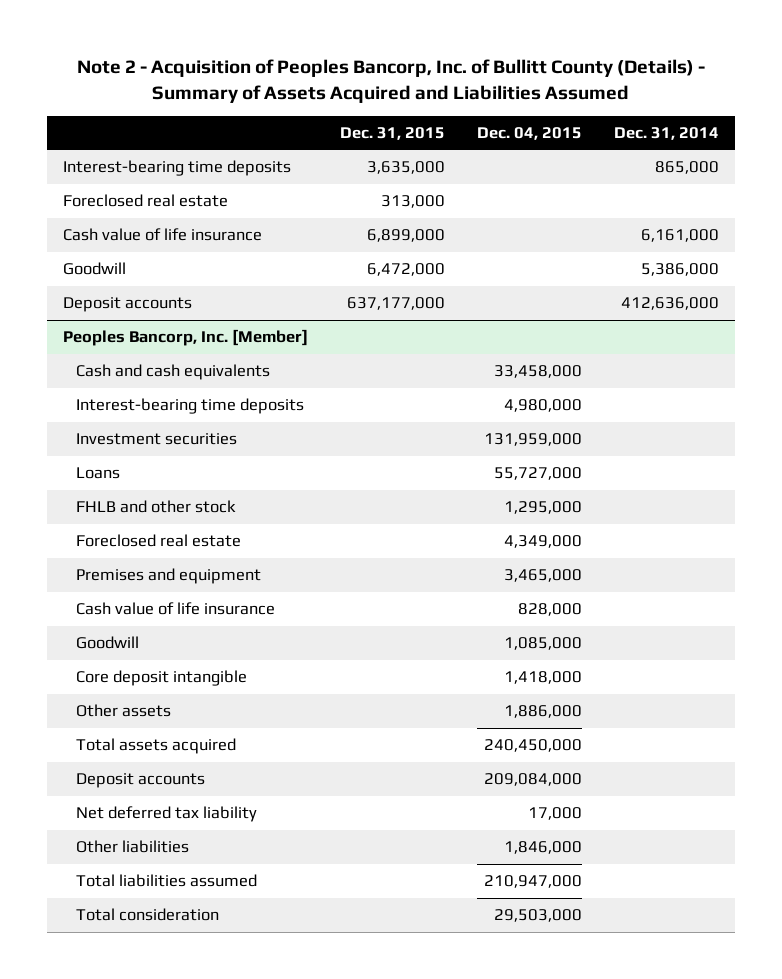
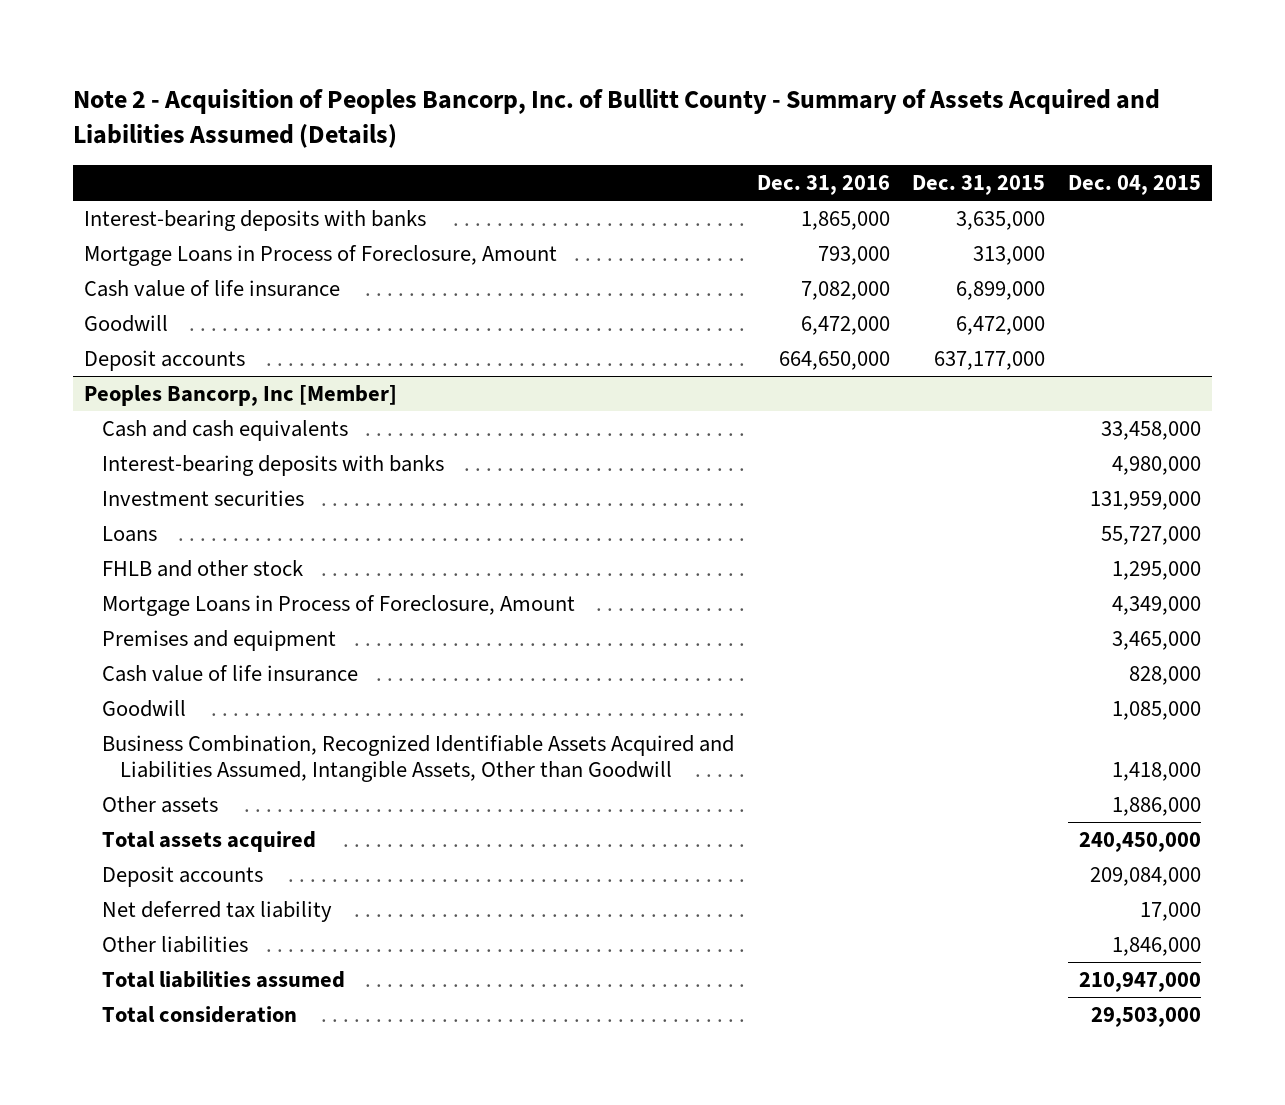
- Note 2 - Acquisition of Peoples Bancorp, Inc. of Bullitt County (Details) - Summary of Assets Acquired and Liabilities Assumed
+ Note 2 - Acquisition of Peoples Bancorp, Inc. of Bullitt County - Summary of Assets Acquired and Liabilities Assumed (Details)
- | Dec. 31, 2015 | Dec. 04, 2015 | Dec. 31, 2014
+ | Dec. 31, 2016 | Dec. 31, 2015 | Dec. 04, 2015
- Interest-bearing time deposits | 3,635,000 | | 865,000
- Foreclosed real estate | 313,000 | |
+ Interest-bearing deposits with banks | 1,865,000 | 3,635,000 |
+ Mortgage Loans in Process of Foreclosure, Amount | 793,000 | 313,000 |
- Peoples Bancorp, Inc. [Member]
+ Peoples Bancorp, Inc [Member]
- Interest-bearing time deposits | | 4,980,000 |
+ Interest-bearing deposits with banks | | | 4,980,000
- Foreclosed real estate | | 4,349,000 |
+ Mortgage Loans in Process of Foreclosure, Amount | | | 4,349,000
- Core deposit intangible | | 1,418,000 |
+ Business Combination, Recognized Identifiable Assets Acquired and Liabilities Assumed, Intangible Assets, Other than Goodwill | | | 1,418,000

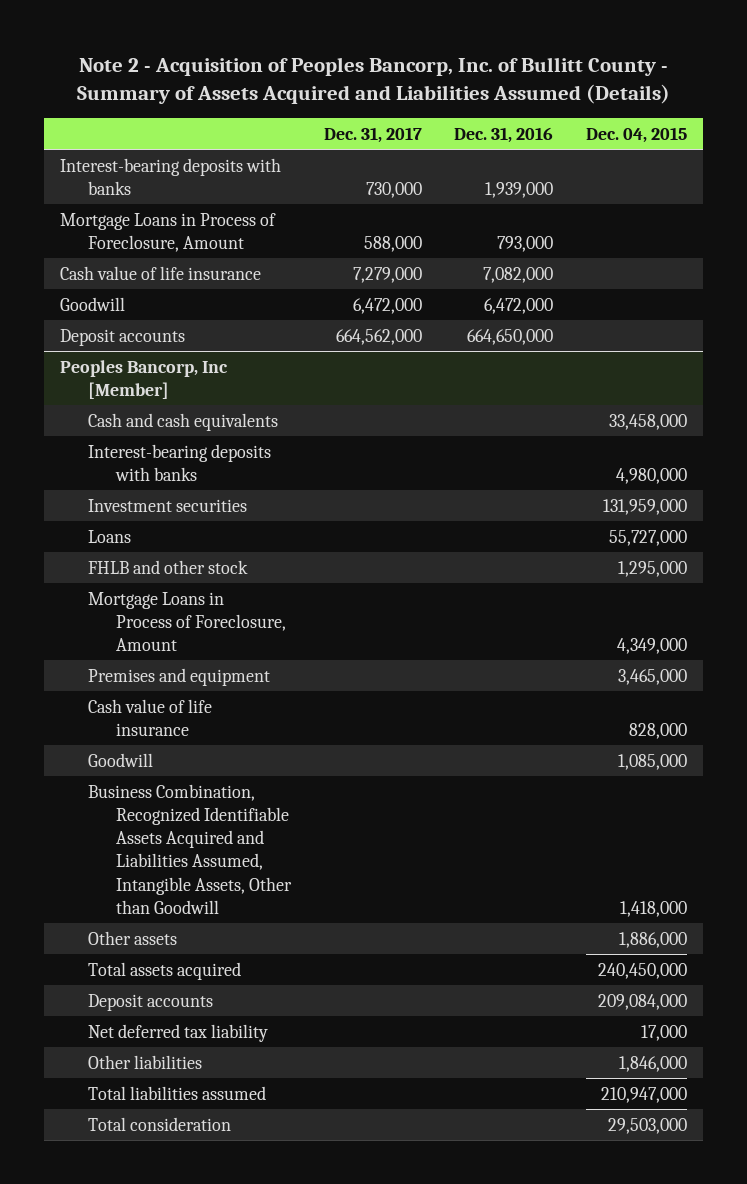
- | Dec. 31, 2016 | Dec. 31, 2015 | Dec. 04, 2015
+ | Dec. 31, 2017 | Dec. 31, 2016 | Dec. 04, 2015
- Interest-bearing deposits with banks | 1,865,000 | 3,635,000 |
+ Interest-bearing deposits with banks | 730,000 | 1,939,000 |

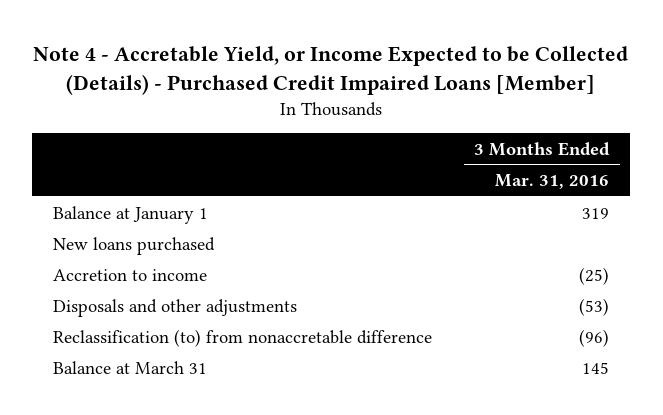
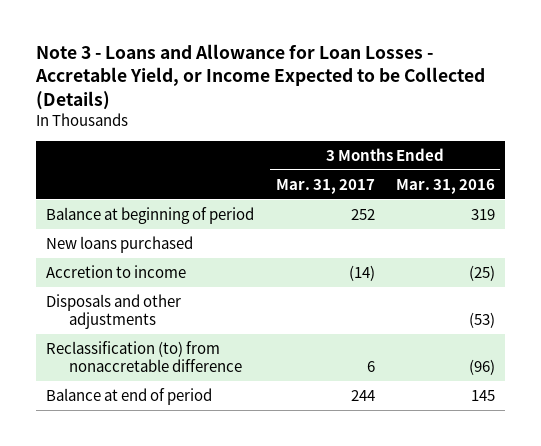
- Note 4 - Accretable Yield, or Income Expected to be Collected (Details) - Purchased Credit Impaired Loans [Member]
+ Note 3 - Loans and Allowance for Loan Losses - Accretable Yield, or Income Expected to be Collected (Details)
- | 3 Months Ended Mar. 31, 2016
+ | 3 Months Ended Mar. 31, 2017 | 3 Months Ended Mar. 31, 2016
- Balance at January 1 | 319
+ Balance at beginning of period | 252 | 319
- Balance at March 31 | 145
+ Balance at end of period | 244 | 145

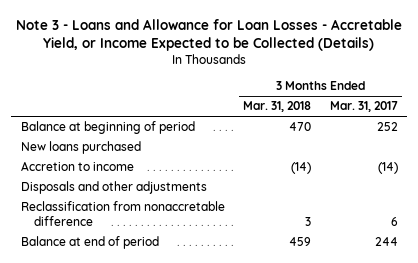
- | 3 Months Ended Mar. 31, 2017 | 3 Months Ended Mar. 31, 2016
+ | 3 Months Ended Mar. 31, 2018 | 3 Months Ended Mar. 31, 2017
- Reclassification (to) from nonaccretable difference | 6 | (96)
+ Reclassification from nonaccretable difference | 3 | 6

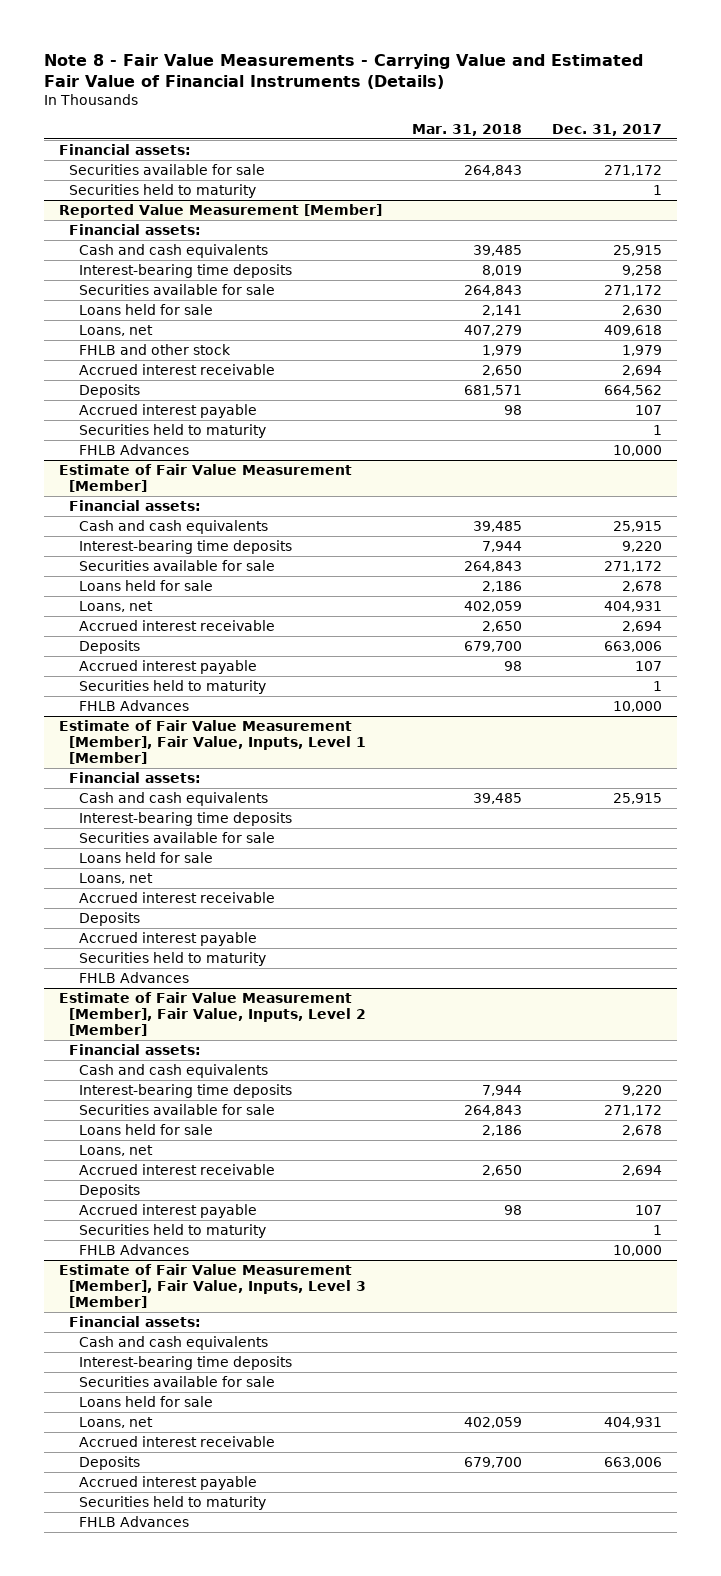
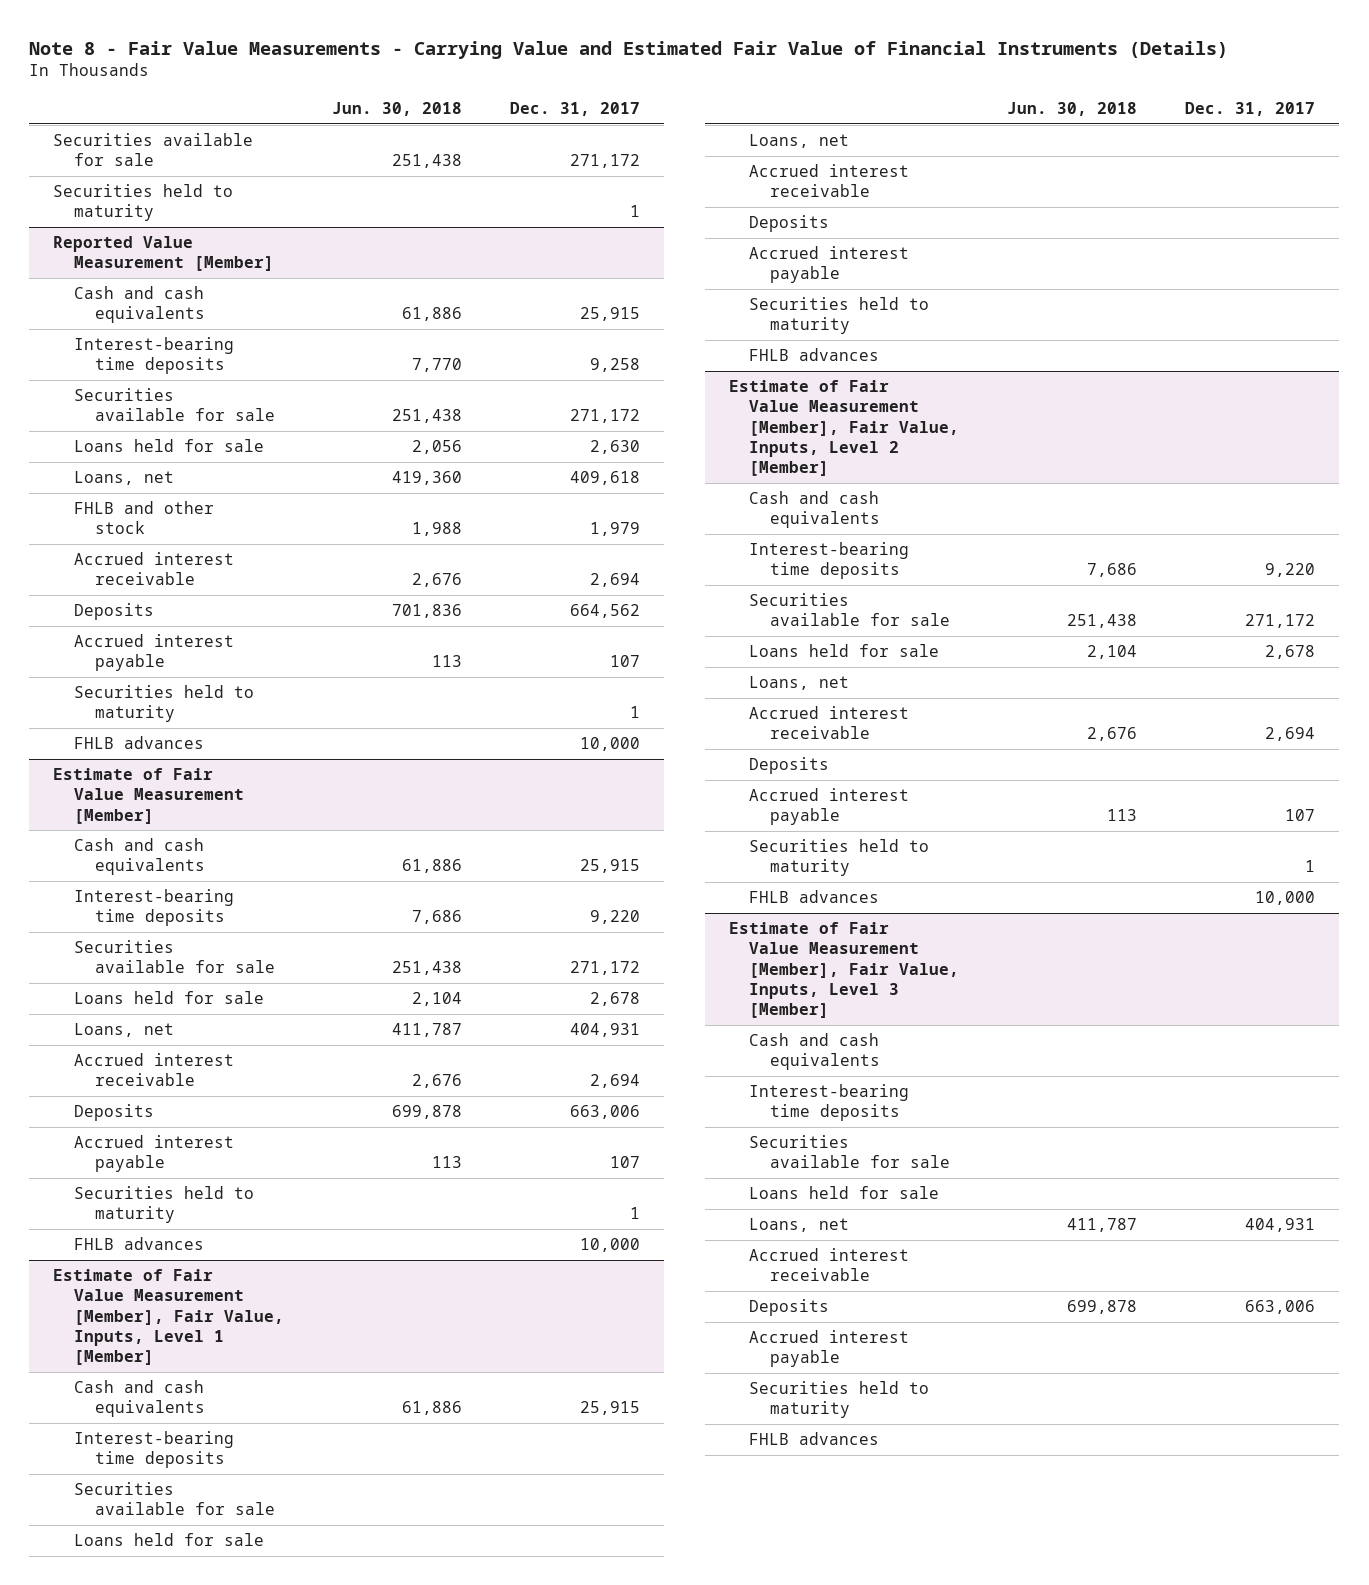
- | Mar. 31, 2018 | Dec. 31, 2017
+ | Jun. 30, 2018 | Dec. 31, 2017
- Financial assets:
@ Reported Value Measurement [Member]
- Financial assets:
- FHLB Advances | | 10,000
+ FHLB advances | | 10,000
@ Estimate of Fair Value Measurement [Member]
- Financial assets:
- FHLB Advances | | 10,000
+ FHLB advances | | 10,000
@ Estimate of Fair Value Measurement [Member], Fair Value, Inputs, Level 1 [Member]
- Financial assets:
- FHLB Advances
+ FHLB advances
@ Estimate of Fair Value Measurement [Member], Fair Value, Inputs, Level 2 [Member]
- Financial assets:
- FHLB Advances | | 10,000
+ FHLB advances | | 10,000
@ Estimate of Fair Value Measurement [Member], Fair Value, Inputs, Level 3 [Member]
- Financial assets:
- FHLB Advances
+ FHLB advances

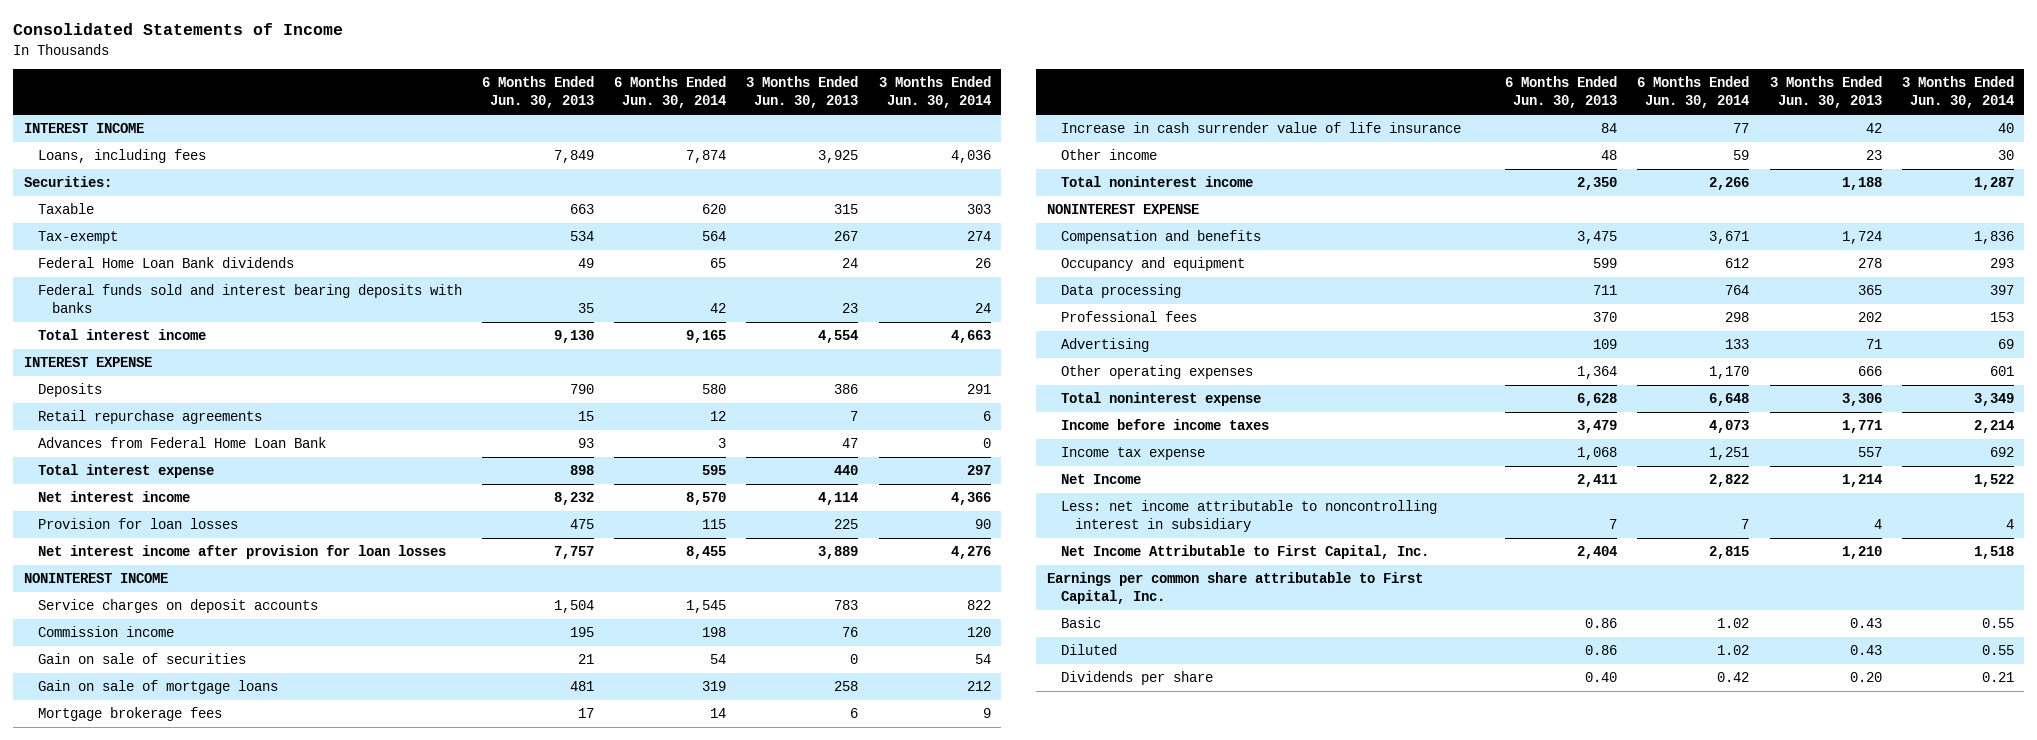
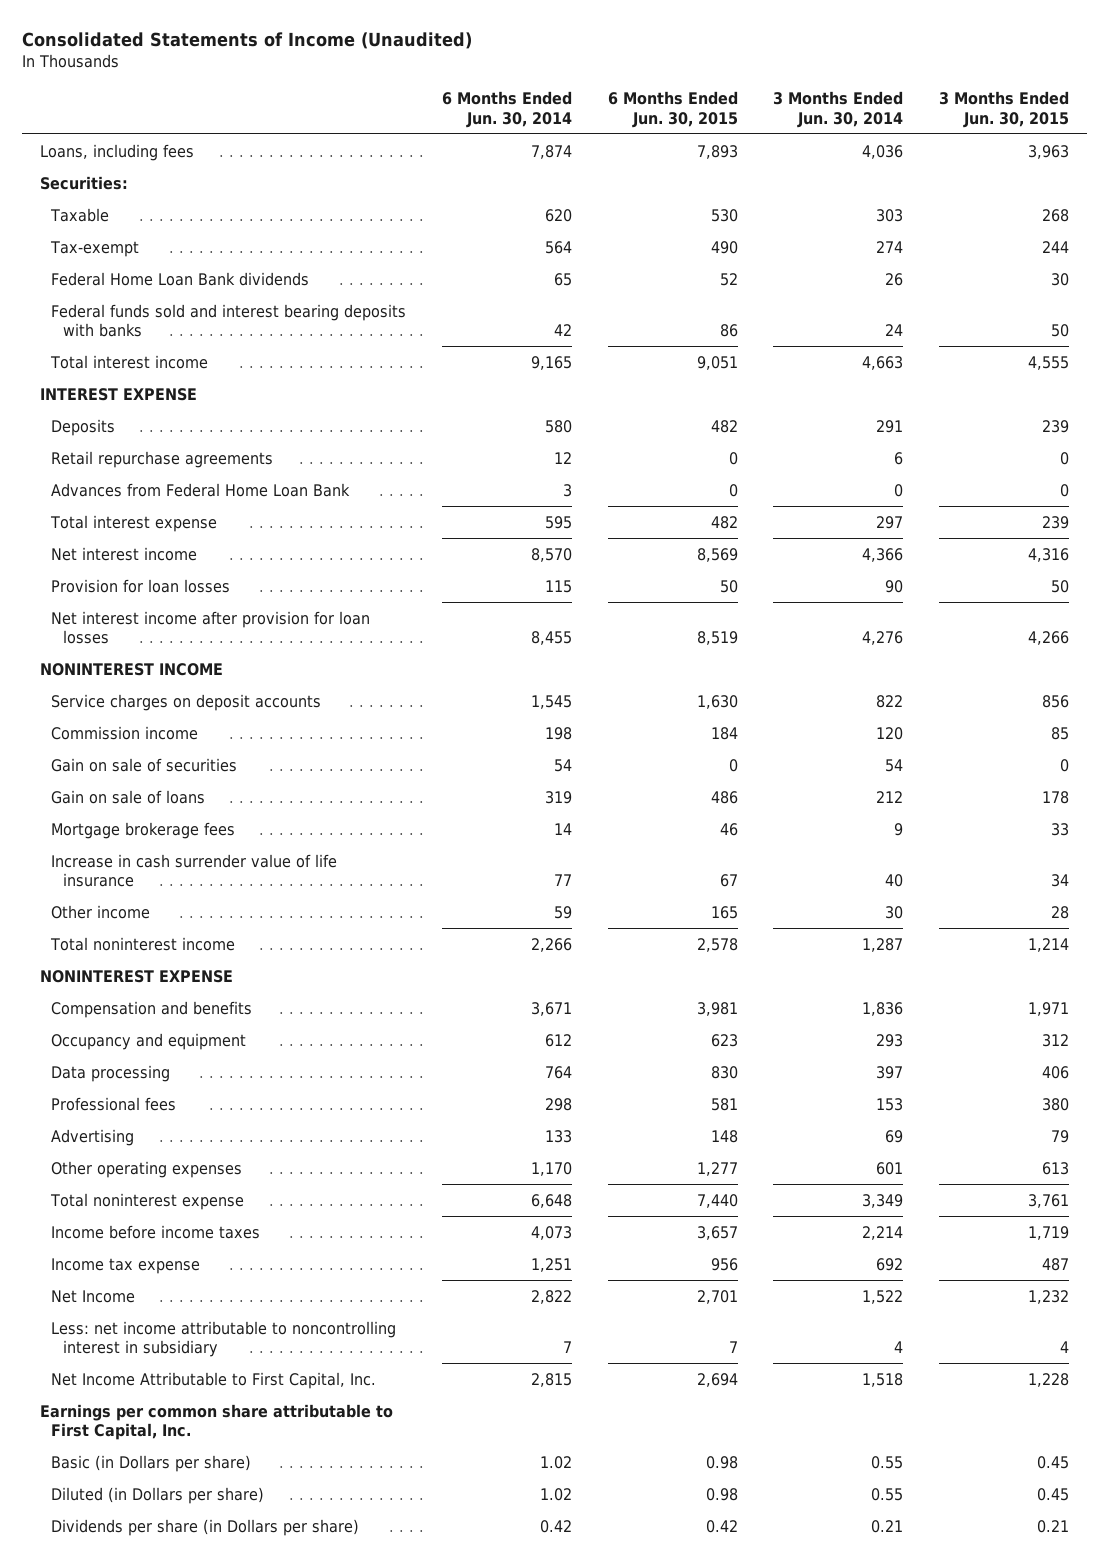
- Consolidated Statements of Income
+ Consolidated Statements of Income (Unaudited)
- | 6 Months Ended Jun. 30, 2013 | 6 Months Ended Jun. 30, 2014 | 3 Months Ended Jun. 30, 2013 | 3 Months Ended Jun. 30, 2014
+ | 6 Months Ended Jun. 30, 2014 | 6 Months Ended Jun. 30, 2015 | 3 Months Ended Jun. 30, 2014 | 3 Months Ended Jun. 30, 2015
- INTEREST INCOME
- Gain on sale of mortgage loans | 481 | 319 | 258 | 212
+ Gain on sale of loans | 319 | 486 | 212 | 178
- Basic | 0.86 | 1.02 | 0.43 | 0.55
- Diluted | 0.86 | 1.02 | 0.43 | 0.55
- Dividends per share | 0.40 | 0.42 | 0.20 | 0.21
+ Basic (in Dollars per share) | 1.02 | 0.98 | 0.55 | 0.45
+ Diluted (in Dollars per share) | 1.02 | 0.98 | 0.55 | 0.45
+ Dividends per share (in Dollars per share) | 0.42 | 0.42 | 0.21 | 0.21

